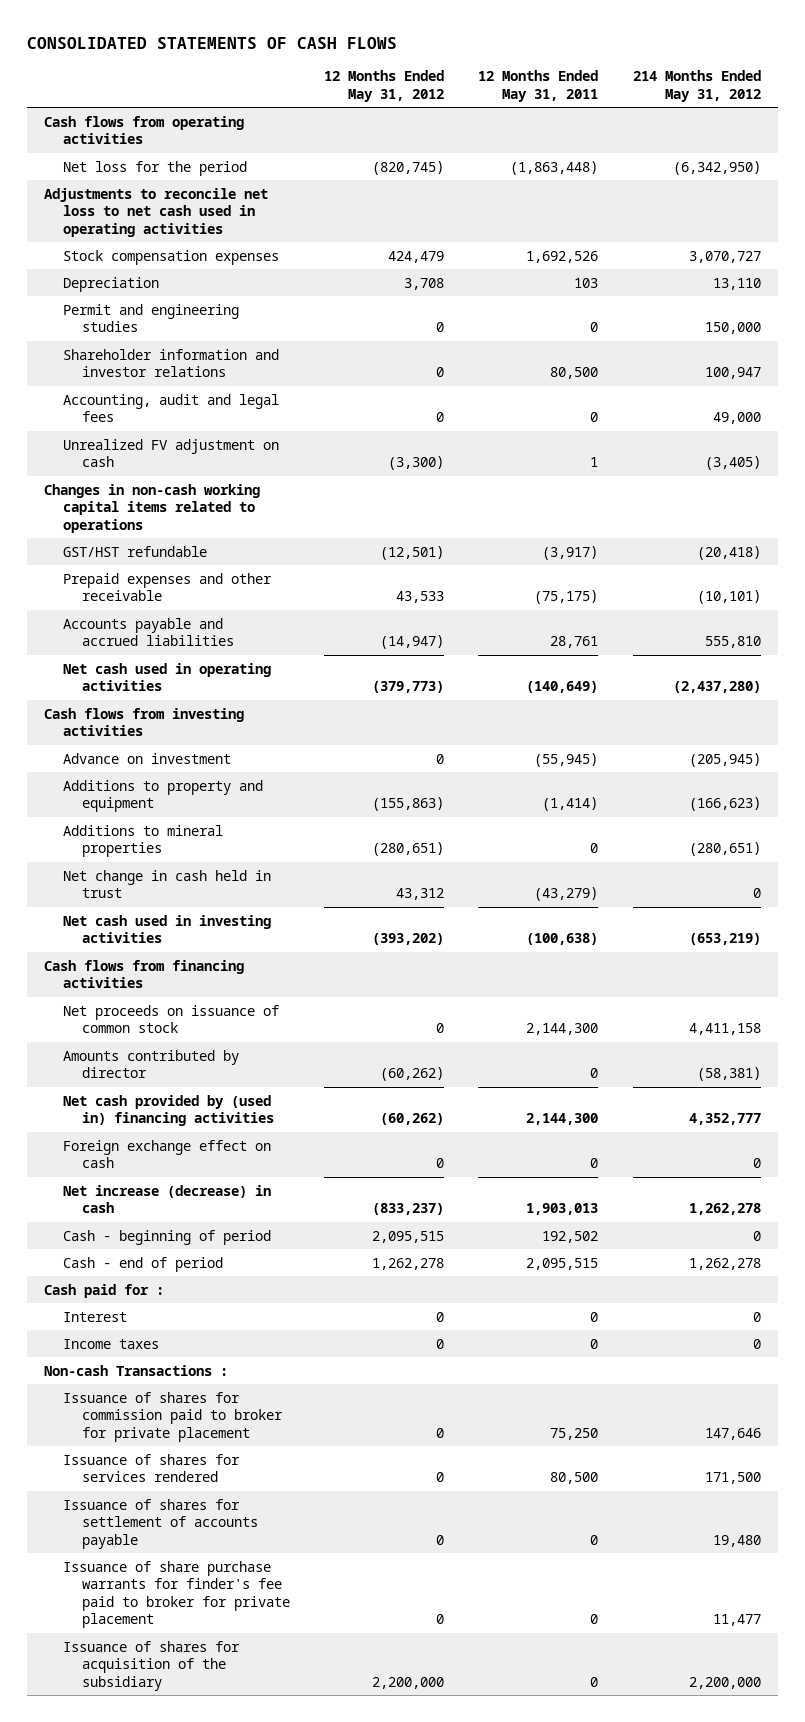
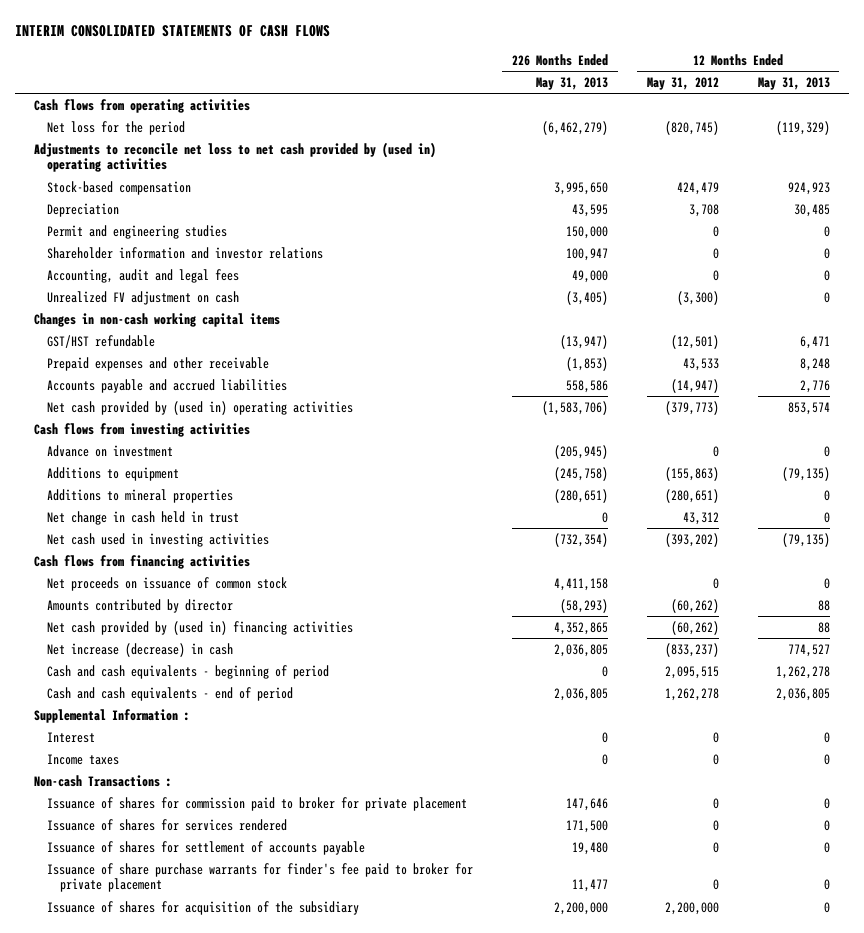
- CONSOLIDATED STATEMENTS OF CASH FLOWS
+ INTERIM CONSOLIDATED STATEMENTS OF CASH FLOWS
- | 12 Months Ended May 31, 2012 | 12 Months Ended May 31, 2011 | 214 Months Ended May 31, 2012
+ | 226 Months Ended May 31, 2013 | 12 Months Ended May 31, 2012 | 12 Months Ended May 31, 2013
- Adjustments to reconcile net loss to net cash used in operating activities
- Stock compensation expenses | 424,479 | 1,692,526 | 3,070,727
+ Adjustments to reconcile net loss to net cash provided by (used in) operating activities
+ Stock-based compensation | 3,995,650 | 424,479 | 924,923
- Changes in non-cash working capital items related to operations
+ Changes in non-cash working capital items
- Net cash used in operating activities | (379,773) | (140,649) | (2,437,280)
+ Net cash provided by (used in) operating activities | (1,583,706) | (379,773) | 853,574
- Additions to property and equipment | (155,863) | (1,414) | (166,623)
+ Additions to equipment | (245,758) | (155,863) | (79,135)
- Foreign exchange effect on cash | 0 | 0 | 0
- Cash - beginning of period | 2,095,515 | 192,502 | 0
- Cash - end of period | 1,262,278 | 2,095,515 | 1,262,278
- Cash paid for :
+ Cash and cash equivalents - beginning of period | 0 | 2,095,515 | 1,262,278
+ Cash and cash equivalents - end of period | 2,036,805 | 1,262,278 | 2,036,805
+ Supplemental Information :

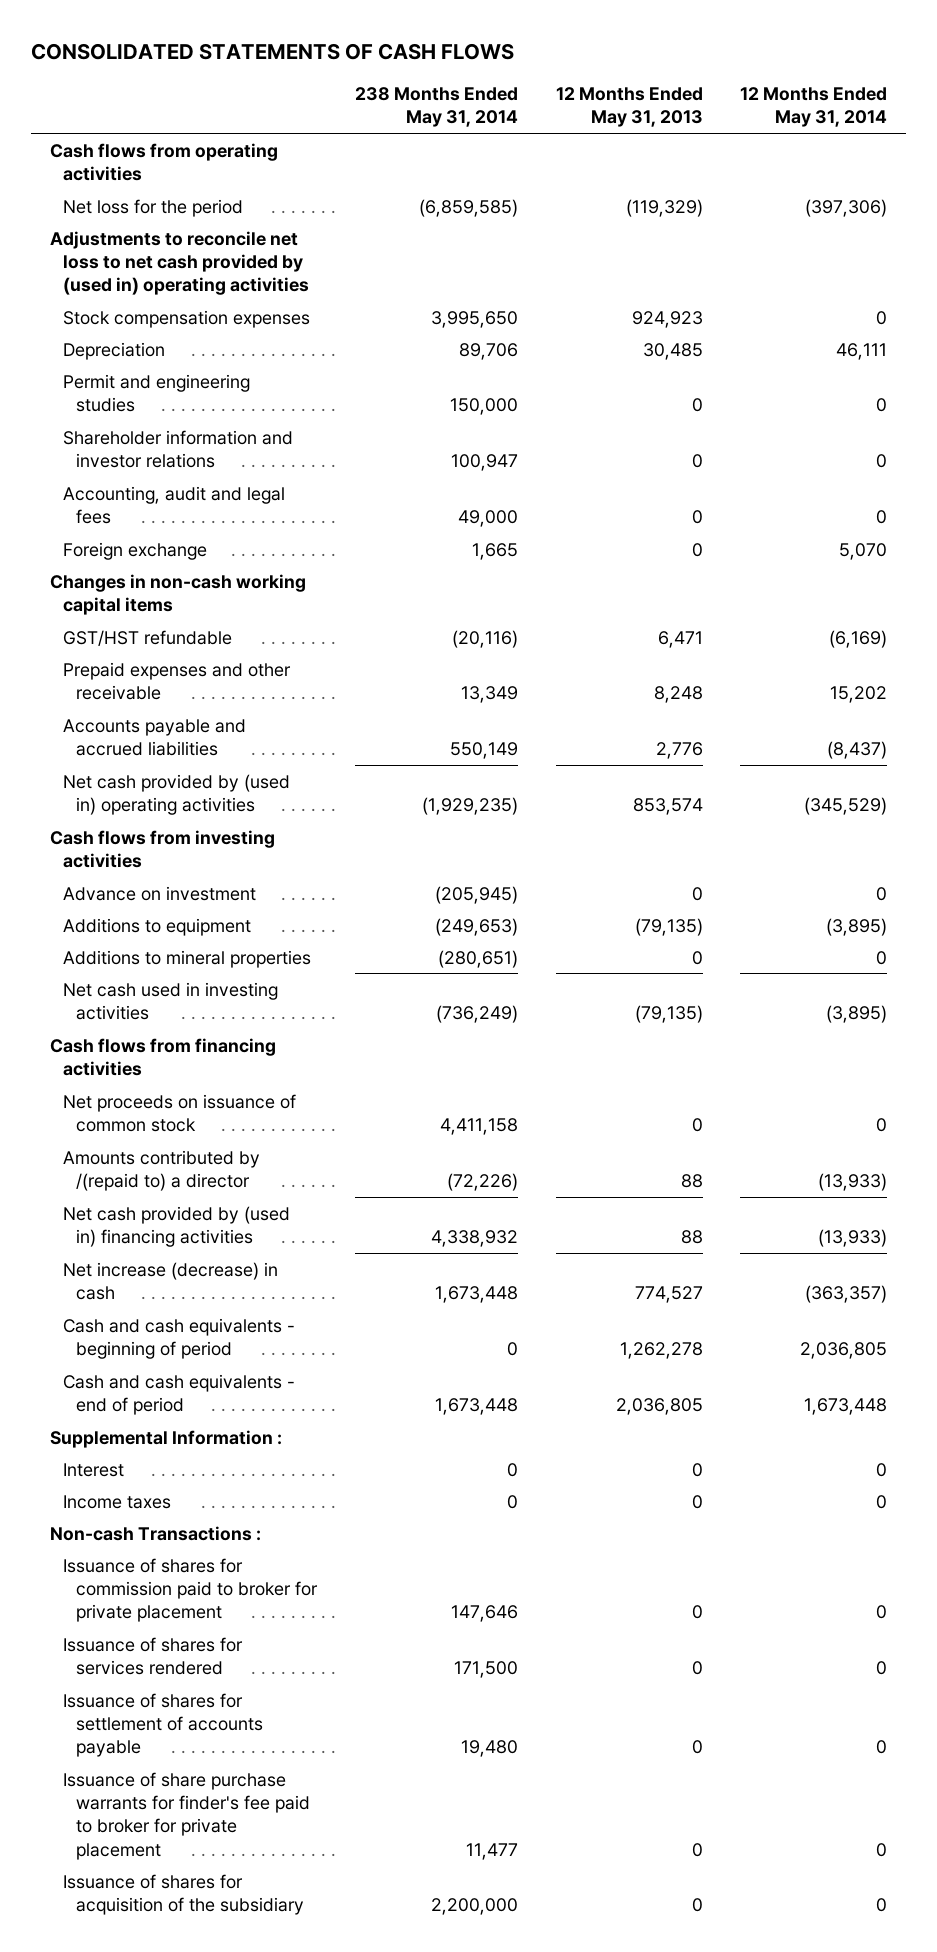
- INTERIM CONSOLIDATED STATEMENTS OF CASH FLOWS
+ CONSOLIDATED STATEMENTS OF CASH FLOWS
- | 226 Months Ended May 31, 2013 | 12 Months Ended May 31, 2012 | 12 Months Ended May 31, 2013
+ | 238 Months Ended May 31, 2014 | 12 Months Ended May 31, 2013 | 12 Months Ended May 31, 2014
- Stock-based compensation | 3,995,650 | 424,479 | 924,923
+ Stock compensation expenses | 3,995,650 | 924,923 | 0
- Unrealized FV adjustment on cash | (3,405) | (3,300) | 0
+ Foreign exchange | 1,665 | 0 | 5,070
- Net change in cash held in trust | 0 | 43,312 | 0
- Amounts contributed by director | (58,293) | (60,262) | 88
+ Amounts contributed by /(repaid to) a director | (72,226) | 88 | (13,933)

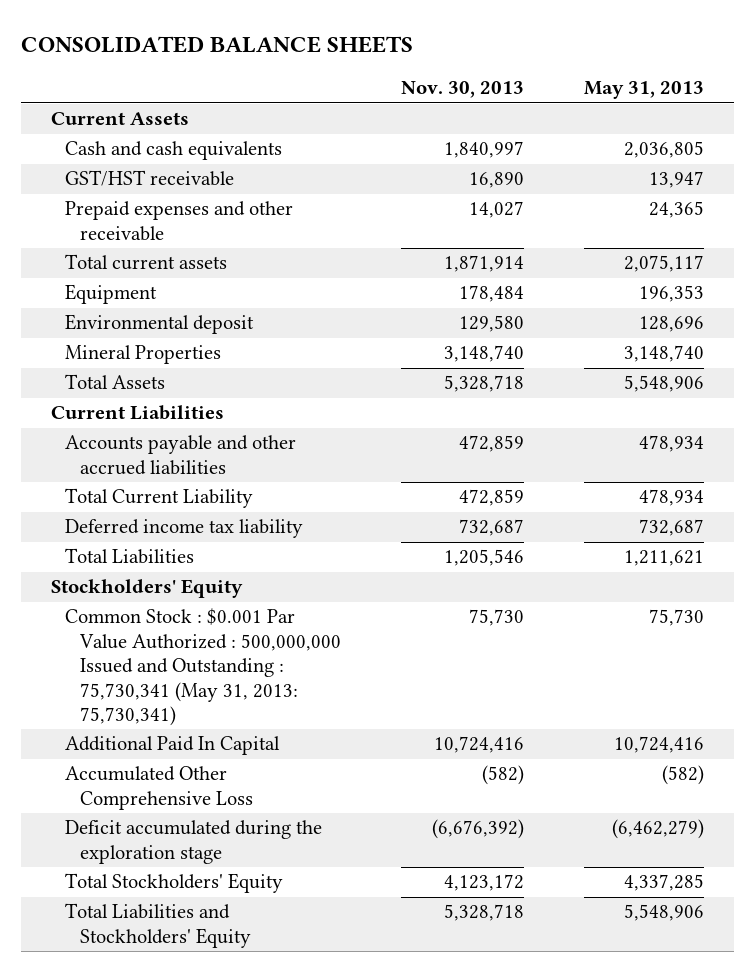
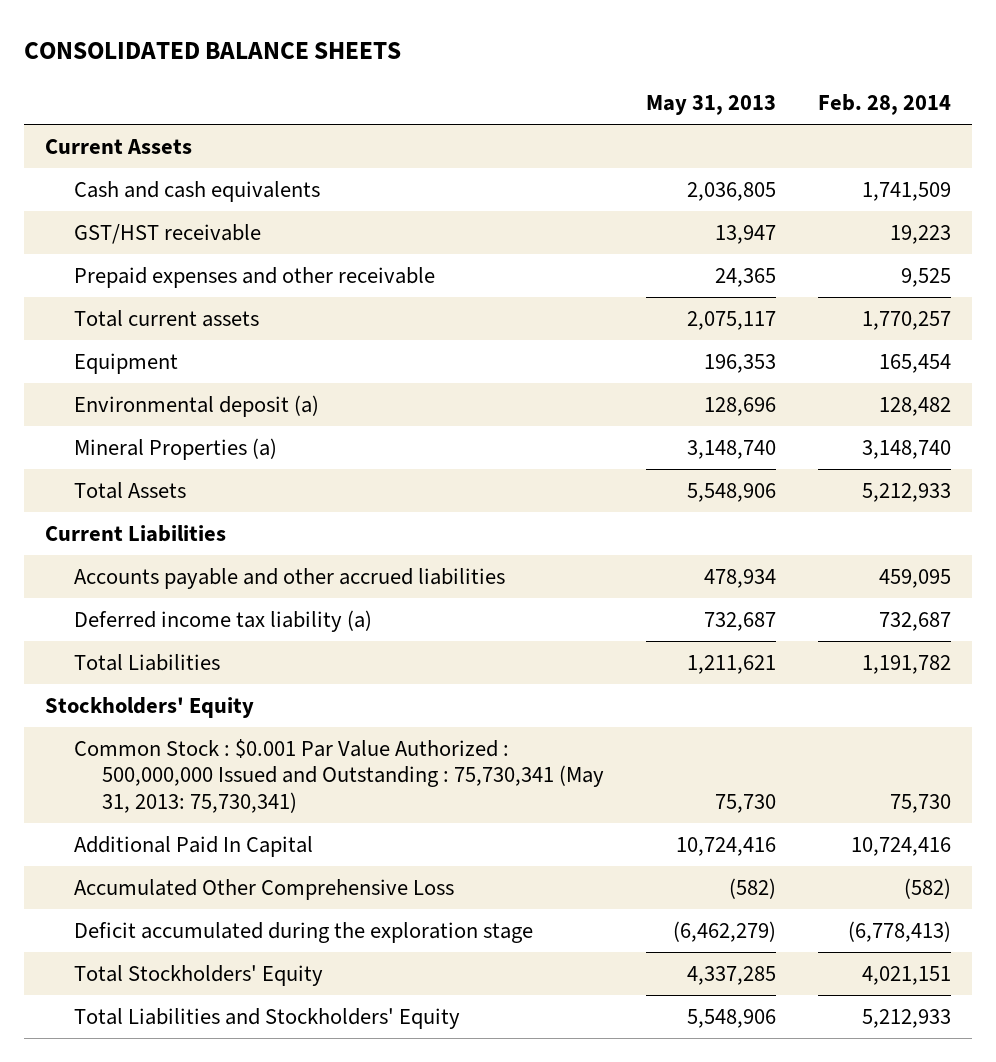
- | Nov. 30, 2013 | May 31, 2013
+ | May 31, 2013 | Feb. 28, 2014
- Environmental deposit | 129,580 | 128,696
- Mineral Properties | 3,148,740 | 3,148,740
+ Environmental deposit (a) | 128,696 | 128,482
+ Mineral Properties (a) | 3,148,740 | 3,148,740
- Total Current Liability | 472,859 | 478,934
- Deferred income tax liability | 732,687 | 732,687
+ Deferred income tax liability (a) | 732,687 | 732,687

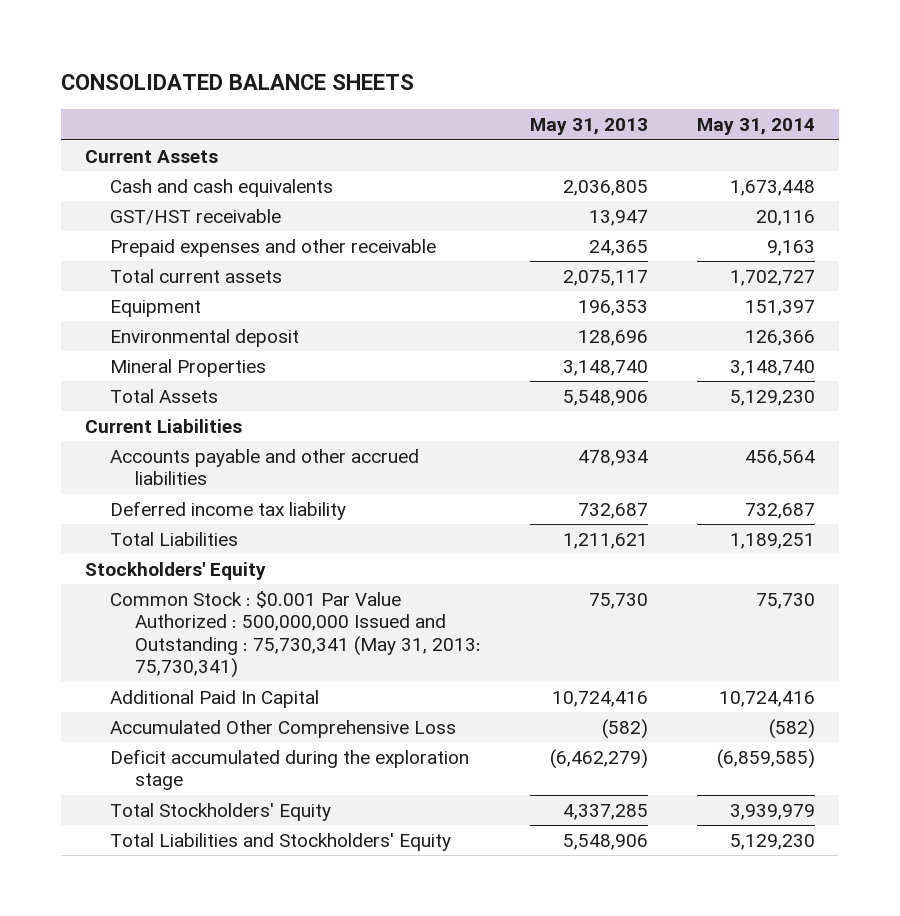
- | May 31, 2013 | Feb. 28, 2014
+ | May 31, 2013 | May 31, 2014
- Environmental deposit (a) | 128,696 | 128,482
- Mineral Properties (a) | 3,148,740 | 3,148,740
+ Environmental deposit | 128,696 | 126,366
+ Mineral Properties | 3,148,740 | 3,148,740
- Deferred income tax liability (a) | 732,687 | 732,687
+ Deferred income tax liability | 732,687 | 732,687

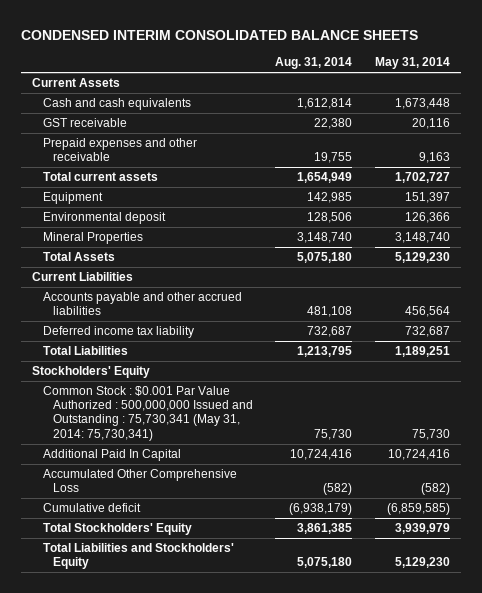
- CONSOLIDATED BALANCE SHEETS
+ CONDENSED INTERIM CONSOLIDATED BALANCE SHEETS
- | May 31, 2013 | May 31, 2014
+ | Aug. 31, 2014 | May 31, 2014
- GST/HST receivable | 13,947 | 20,116
+ GST receivable | 22,380 | 20,116
- Common Stock : $0.001 Par Value Authorized : 500,000,000 Issued and Outstanding : 75,730,341 (May 31, 2013: 75,730,341) | 75,730 | 75,730
+ Common Stock : $0.001 Par Value Authorized : 500,000,000 Issued and Outstanding : 75,730,341 (May 31, 2014: 75,730,341) | 75,730 | 75,730
- Deficit accumulated during the exploration stage | (6,462,279) | (6,859,585)
+ Cumulative deficit | (6,938,179) | (6,859,585)

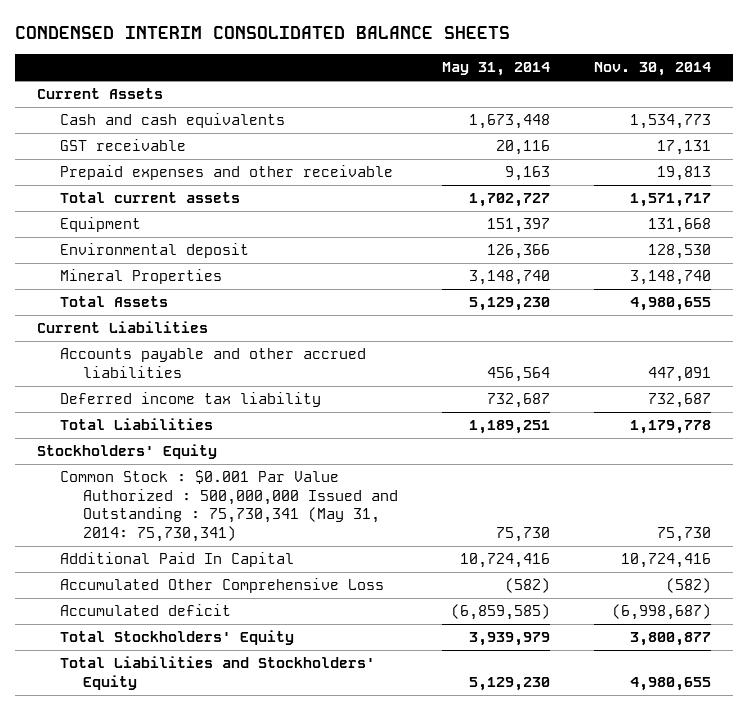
- | Aug. 31, 2014 | May 31, 2014
+ | May 31, 2014 | Nov. 30, 2014
- Cumulative deficit | (6,938,179) | (6,859,585)
+ Accumulated deficit | (6,859,585) | (6,998,687)

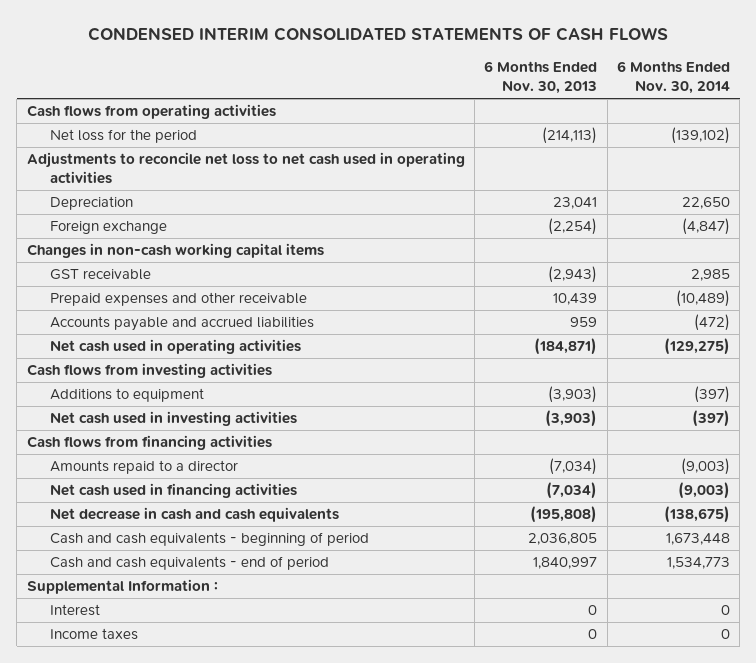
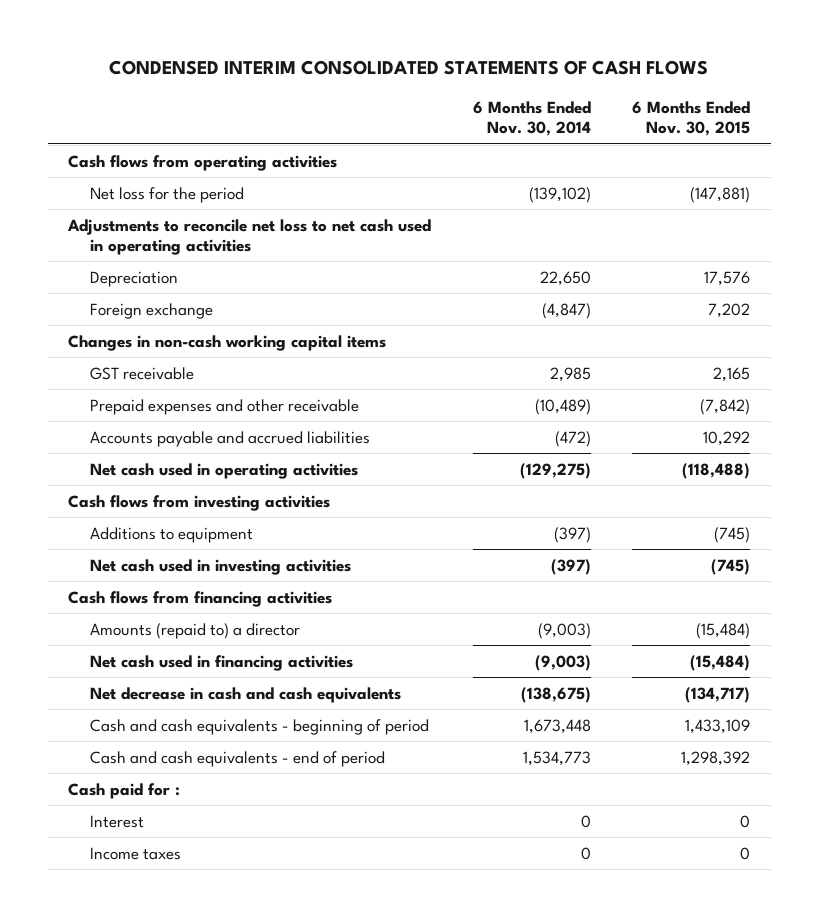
- | 6 Months Ended Nov. 30, 2013 | 6 Months Ended Nov. 30, 2014
+ | 6 Months Ended Nov. 30, 2014 | 6 Months Ended Nov. 30, 2015
- Amounts repaid to a director | (7,034) | (9,003)
+ Amounts (repaid to) a director | (9,003) | (15,484)
- Supplemental Information :
+ Cash paid for :

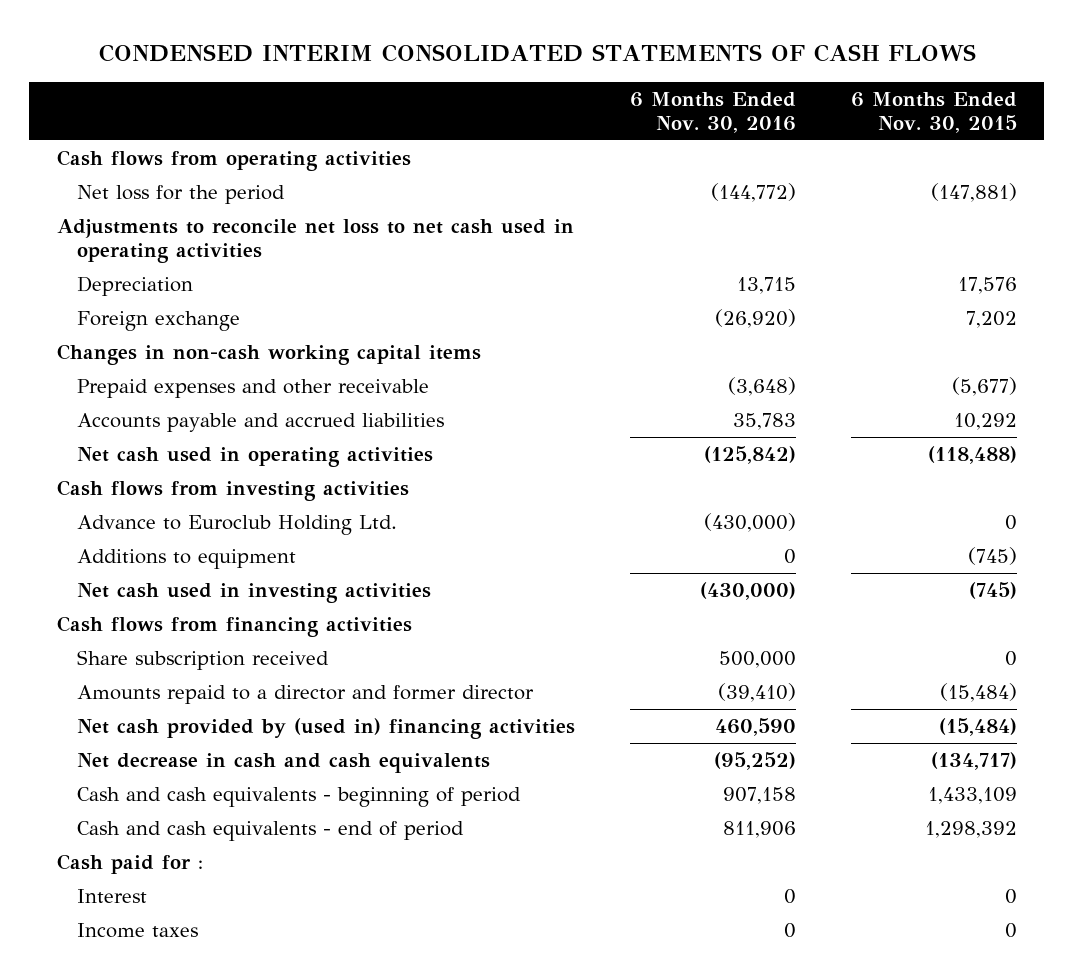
- | 6 Months Ended Nov. 30, 2014 | 6 Months Ended Nov. 30, 2015
+ | 6 Months Ended Nov. 30, 2016 | 6 Months Ended Nov. 30, 2015
- GST receivable | 2,985 | 2,165
- Prepaid expenses and other receivable | (10,489) | (7,842)
+ Prepaid expenses and other receivable | (3,648) | (5,677)
+ Advance to Euroclub Holding Ltd. | (430,000) | 0
- Amounts (repaid to) a director | (9,003) | (15,484)
- Net cash used in financing activities | (9,003) | (15,484)
+ Share subscription received | 500,000 | 0
+ Amounts repaid to a director and former director | (39,410) | (15,484)
+ Net cash provided by (used in) financing activities | 460,590 | (15,484)

